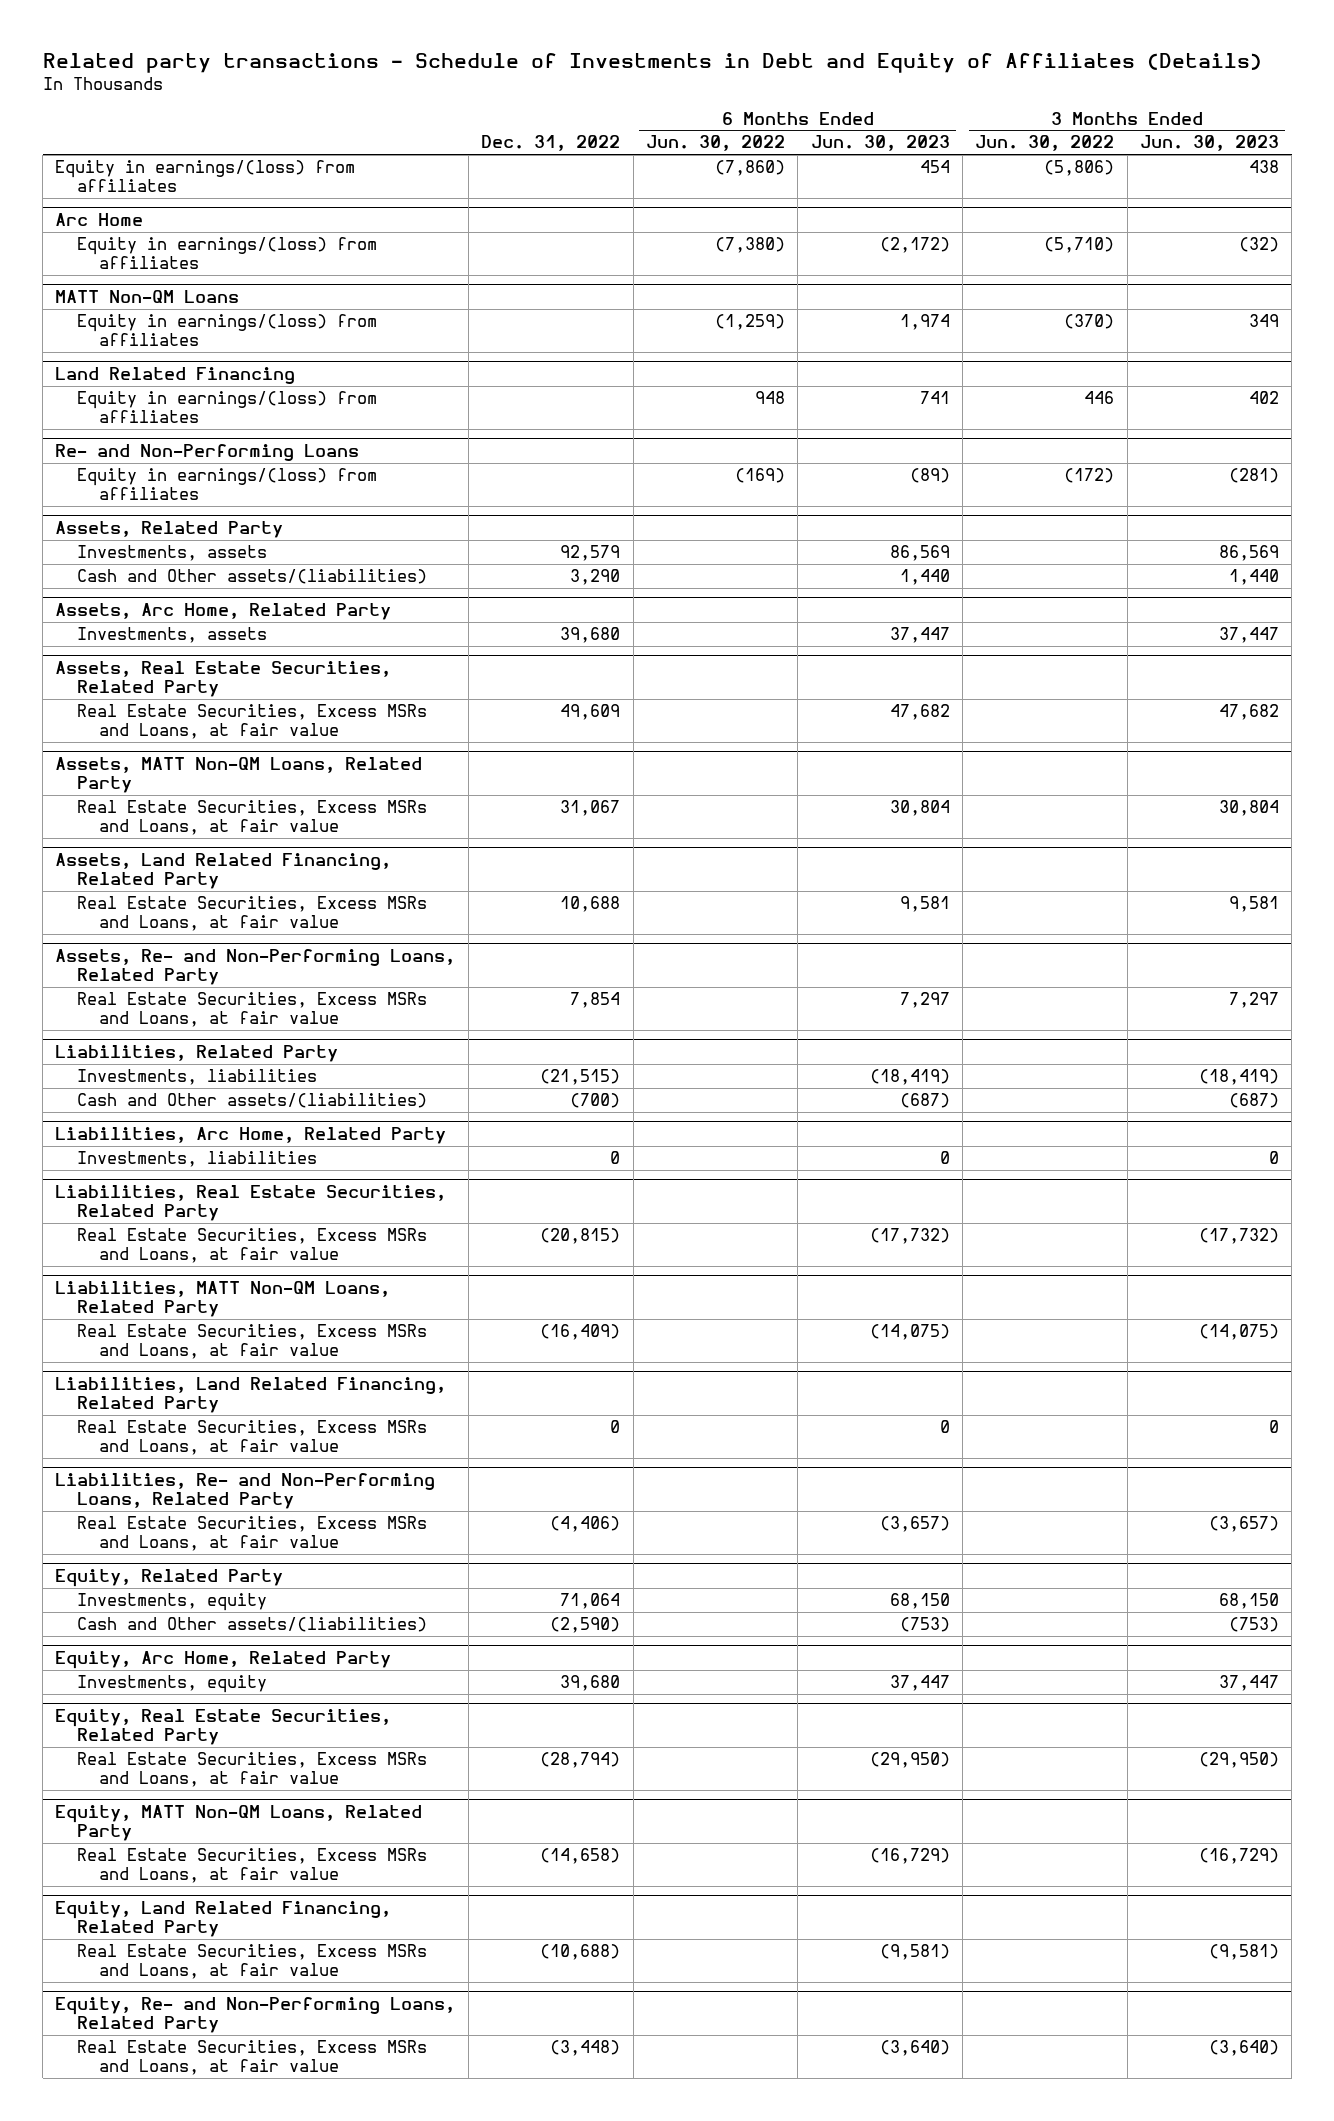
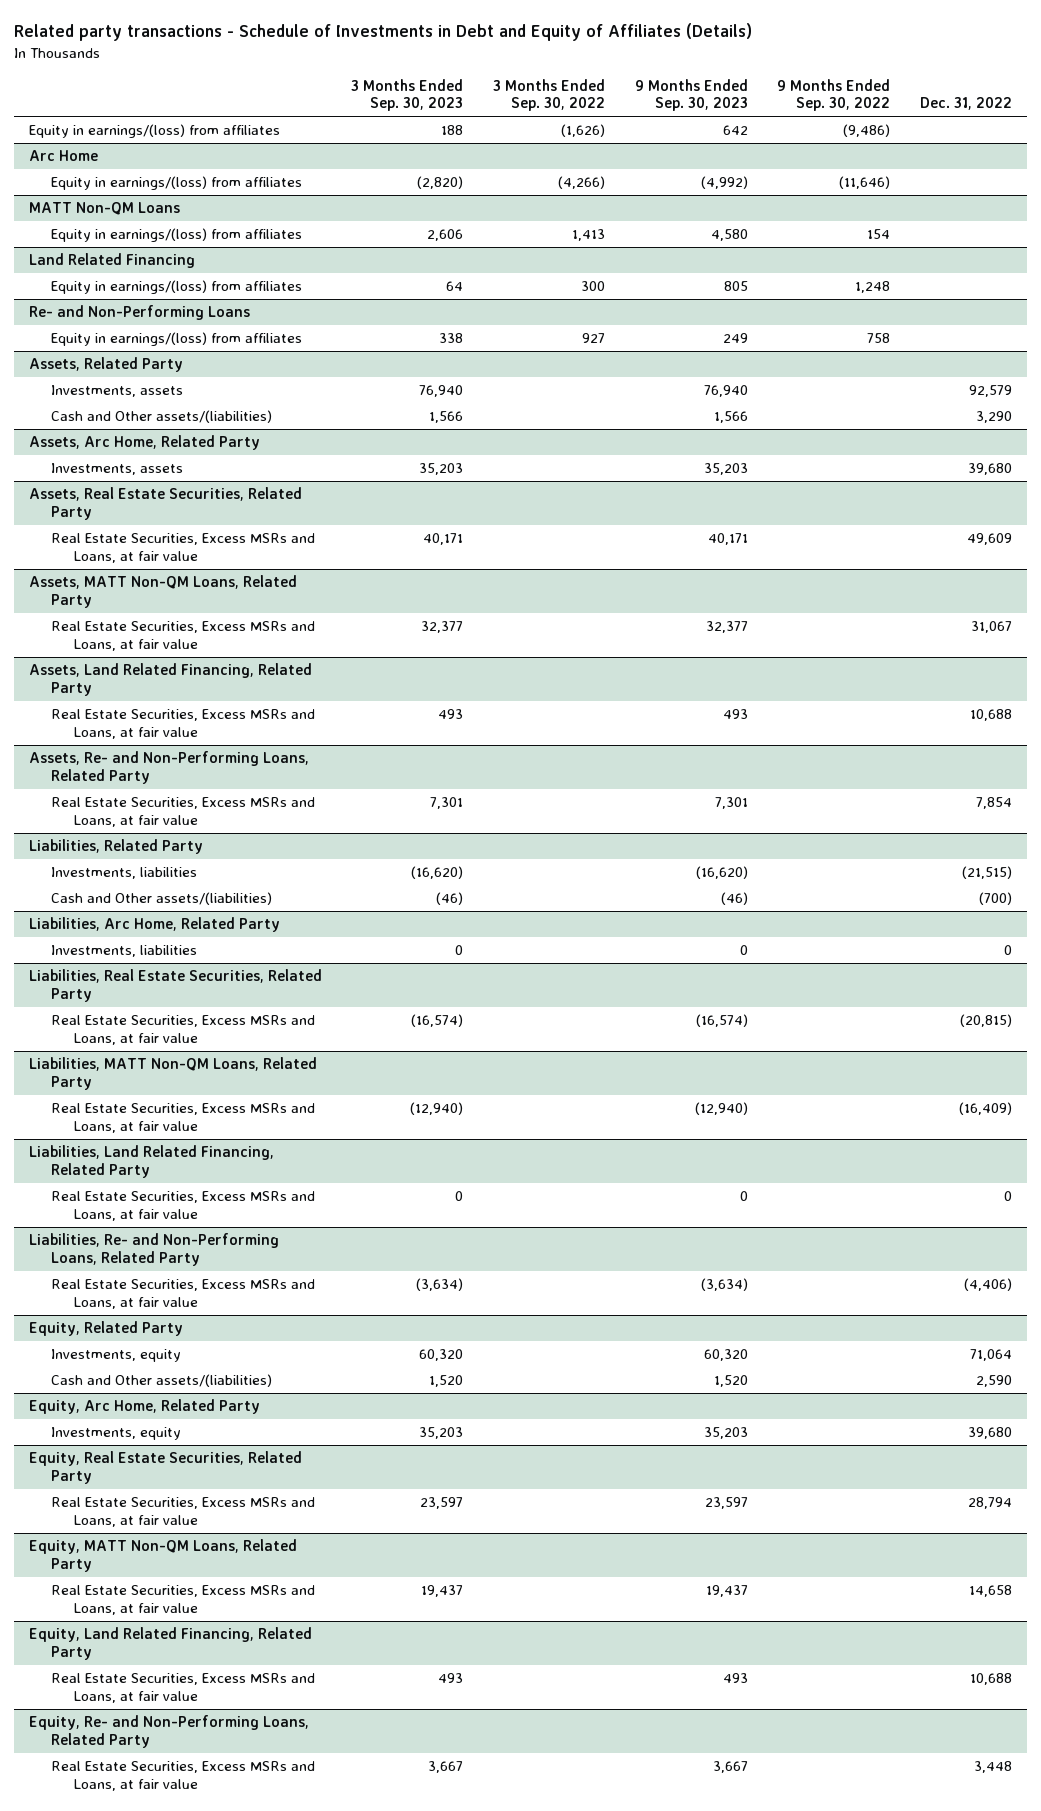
- | Dec. 31, 2022 | 6 Months Ended Jun. 30, 2022 | 6 Months Ended Jun. 30, 2023 | 3 Months Ended Jun. 30, 2022 | 3 Months Ended Jun. 30, 2023
+ | 3 Months Ended Sep. 30, 2023 | 3 Months Ended Sep. 30, 2022 | 9 Months Ended Sep. 30, 2023 | 9 Months Ended Sep. 30, 2022 | Dec. 31, 2022
@ Equity, Related Party
- Cash and Other assets/(liabilities) | (2,590) | | (753) | | (753)
+ Cash and Other assets/(liabilities) | 1,520 | | 1,520 | | 2,590
@ Equity, Real Estate Securities, Related Party
- Real Estate Securities, Excess MSRs and Loans, at fair value | (28,794) | | (29,950) | | (29,950)
+ Real Estate Securities, Excess MSRs and Loans, at fair value | 23,597 | | 23,597 | | 28,794
@ Equity, MATT Non-QM Loans, Related Party
- Real Estate Securities, Excess MSRs and Loans, at fair value | (14,658) | | (16,729) | | (16,729)
+ Real Estate Securities, Excess MSRs and Loans, at fair value | 19,437 | | 19,437 | | 14,658
@ Equity, Land Related Financing, Related Party
- Real Estate Securities, Excess MSRs and Loans, at fair value | (10,688) | | (9,581) | | (9,581)
+ Real Estate Securities, Excess MSRs and Loans, at fair value | 493 | | 493 | | 10,688
@ Equity, Re- and Non-Performing Loans, Related Party
- Real Estate Securities, Excess MSRs and Loans, at fair value | (3,448) | | (3,640) | | (3,640)
+ Real Estate Securities, Excess MSRs and Loans, at fair value | 3,667 | | 3,667 | | 3,448

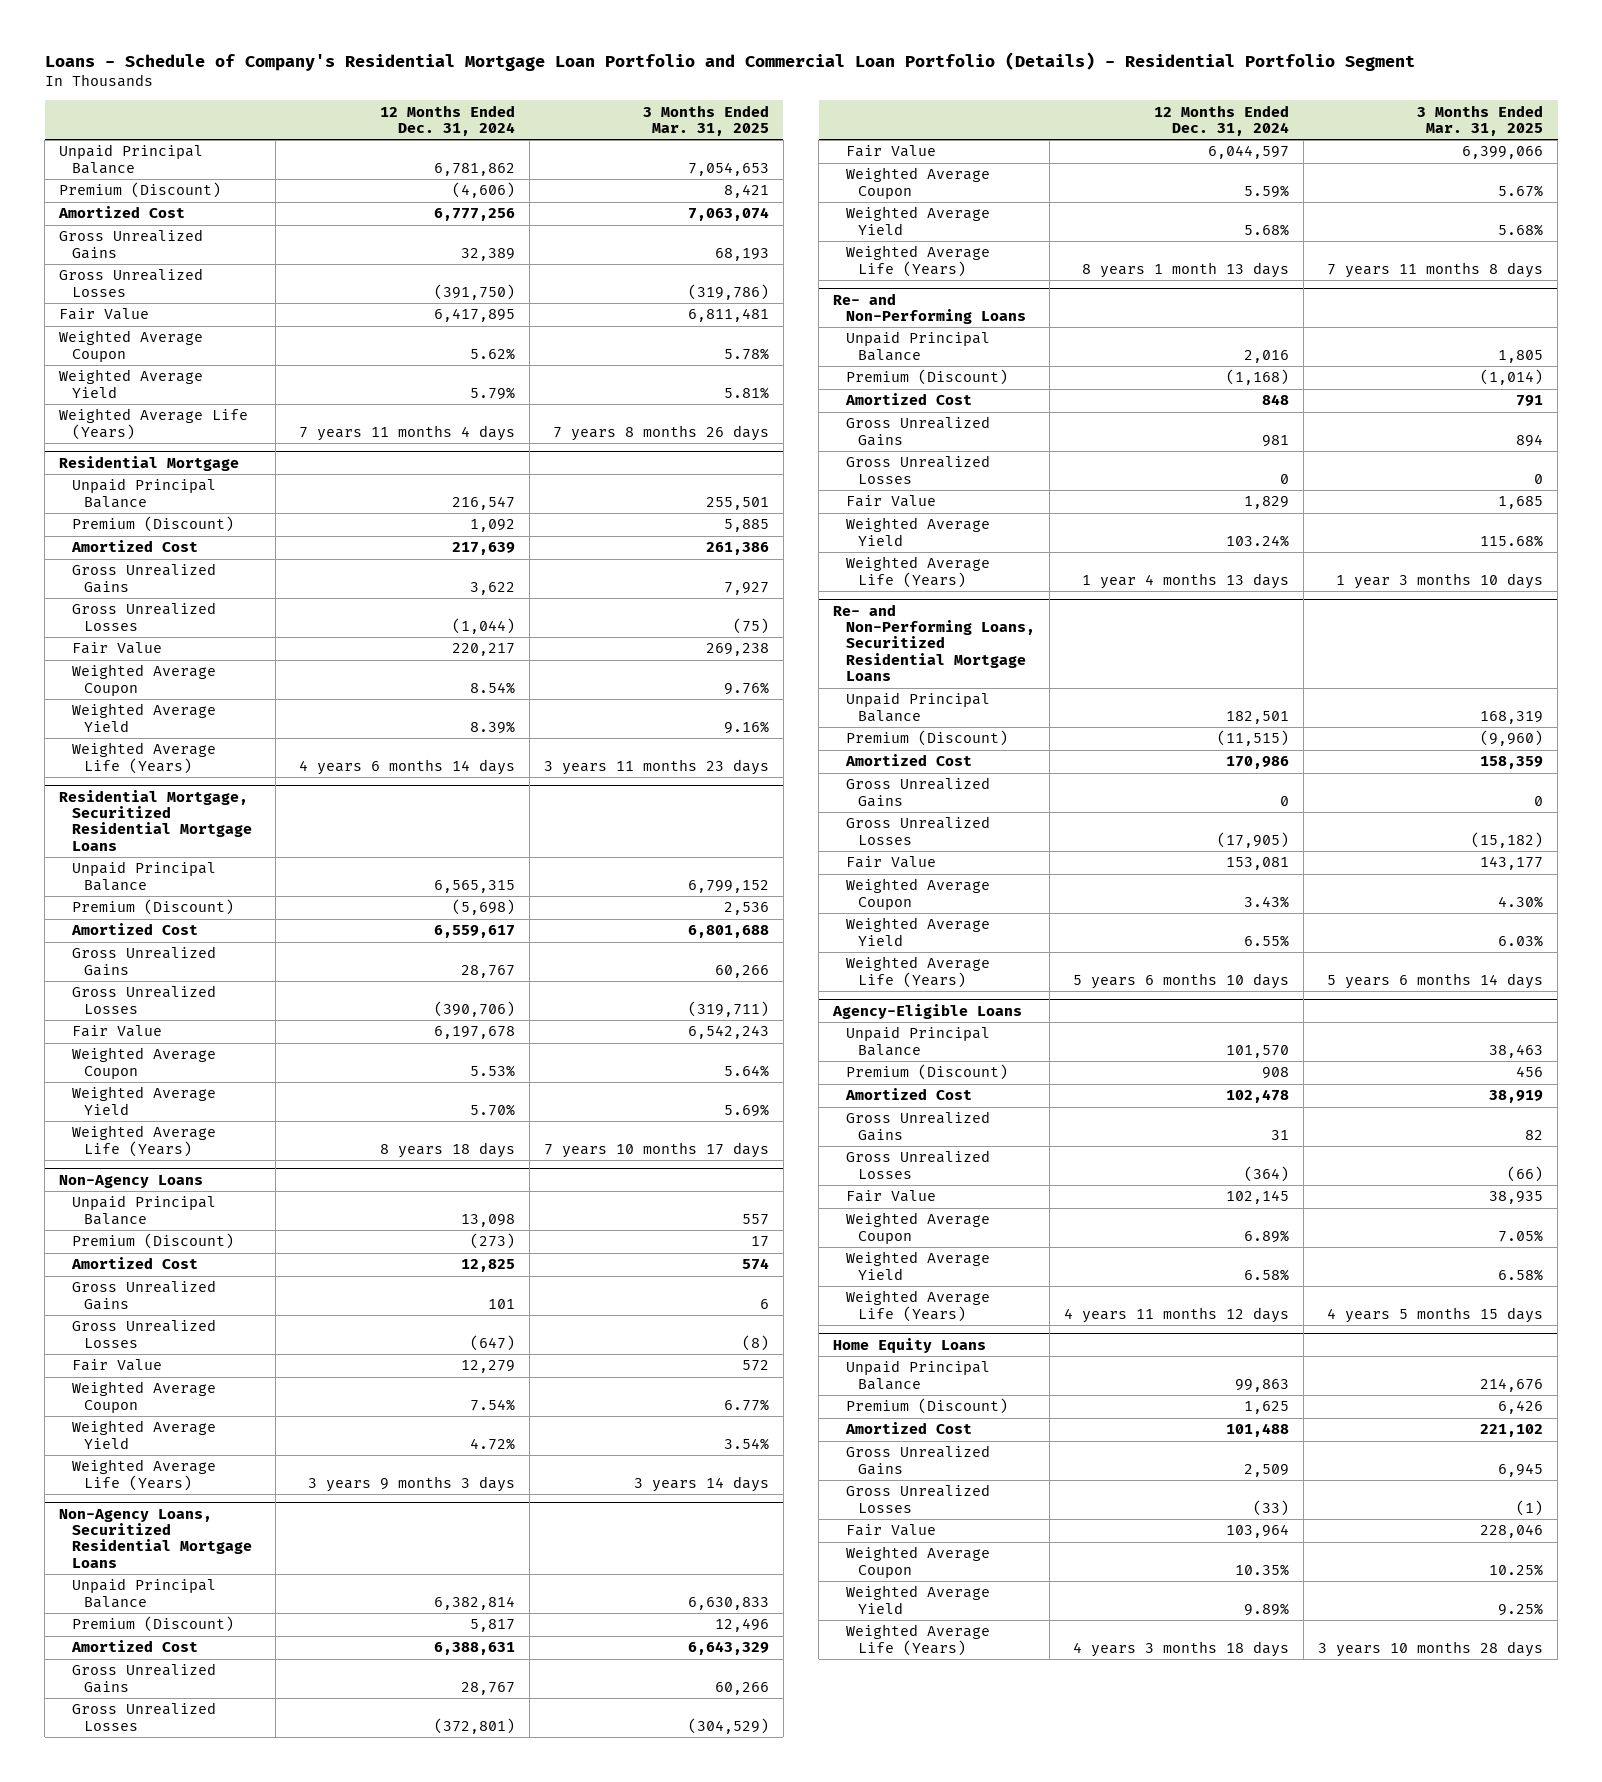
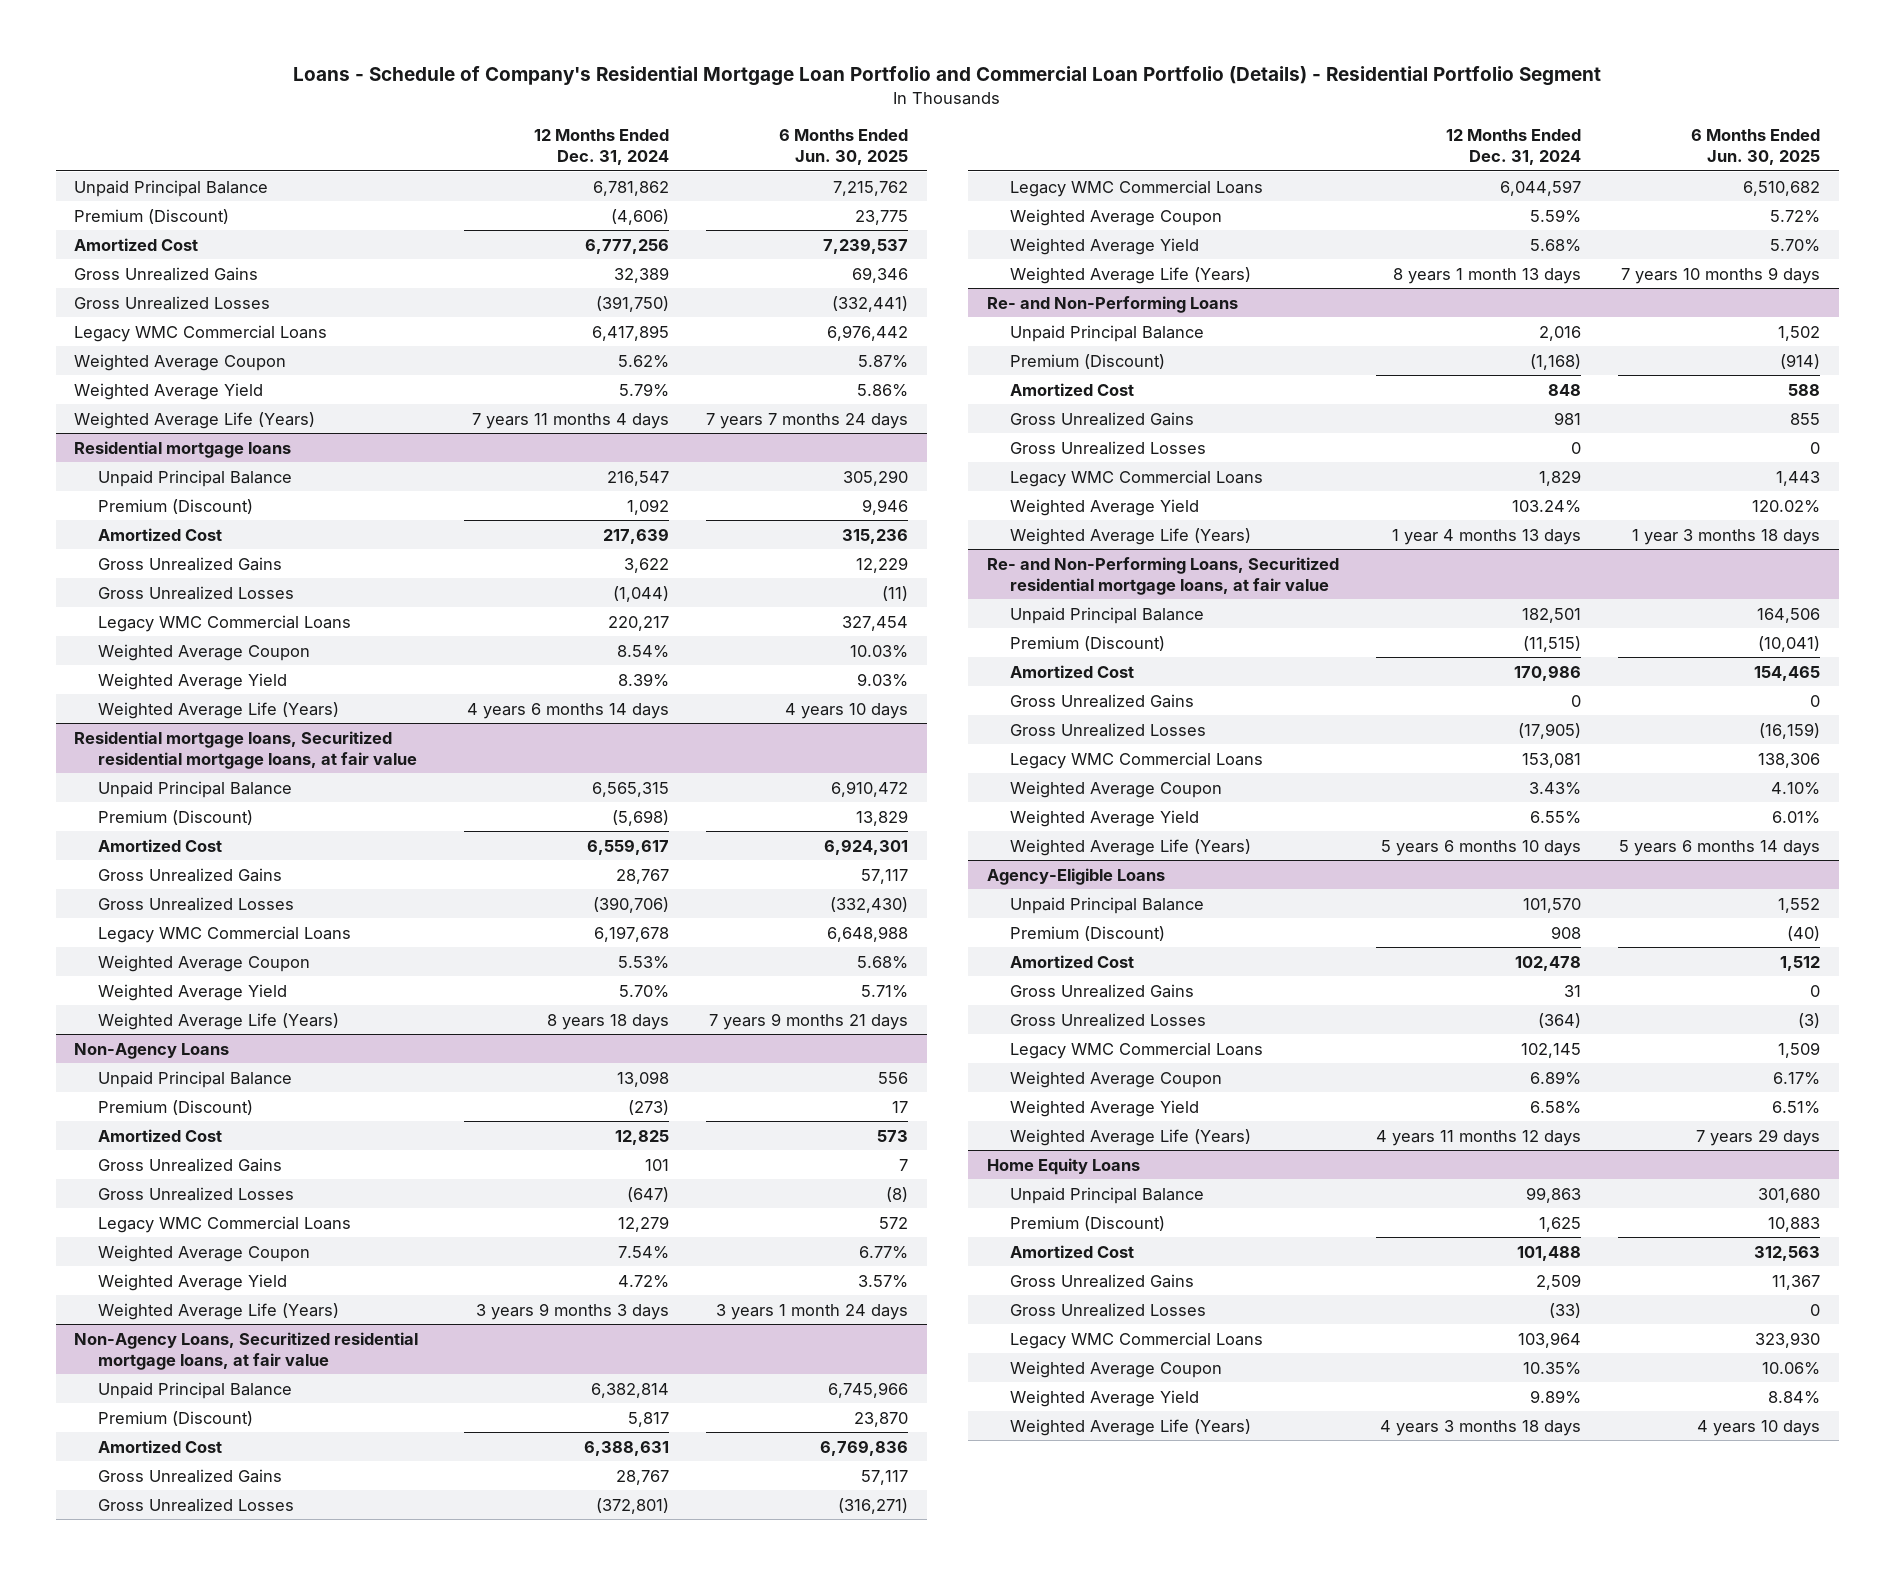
- | 12 Months Ended Dec. 31, 2024 | 3 Months Ended Mar. 31, 2025
+ | 12 Months Ended Dec. 31, 2024 | 6 Months Ended Jun. 30, 2025
- Fair Value | 6,417,895 | 6,811,481
+ Legacy WMC Commercial Loans | 6,417,895 | 6,976,442
- Residential Mortgage
+ Residential mortgage loans
- Fair Value | 220,217 | 269,238
+ Legacy WMC Commercial Loans | 220,217 | 327,454
- Residential Mortgage, Securitized Residential Mortgage Loans
+ Residential mortgage loans, Securitized residential mortgage loans, at fair value
- Fair Value | 6,197,678 | 6,542,243
+ Legacy WMC Commercial Loans | 6,197,678 | 6,648,988
@ Non-Agency Loans
- Fair Value | 12,279 | 572
+ Legacy WMC Commercial Loans | 12,279 | 572
- Non-Agency Loans, Securitized Residential Mortgage Loans
+ Non-Agency Loans, Securitized residential mortgage loans, at fair value
- Fair Value | 6,044,597 | 6,399,066
+ Legacy WMC Commercial Loans | 6,044,597 | 6,510,682
@ Re- and Non-Performing Loans
- Fair Value | 1,829 | 1,685
+ Legacy WMC Commercial Loans | 1,829 | 1,443
- Re- and Non-Performing Loans, Securitized Residential Mortgage Loans
+ Re- and Non-Performing Loans, Securitized residential mortgage loans, at fair value
- Fair Value | 153,081 | 143,177
+ Legacy WMC Commercial Loans | 153,081 | 138,306
@ Agency-Eligible Loans
- Fair Value | 102,145 | 38,935
+ Legacy WMC Commercial Loans | 102,145 | 1,509
@ Home Equity Loans
- Fair Value | 103,964 | 228,046
+ Legacy WMC Commercial Loans | 103,964 | 323,930

